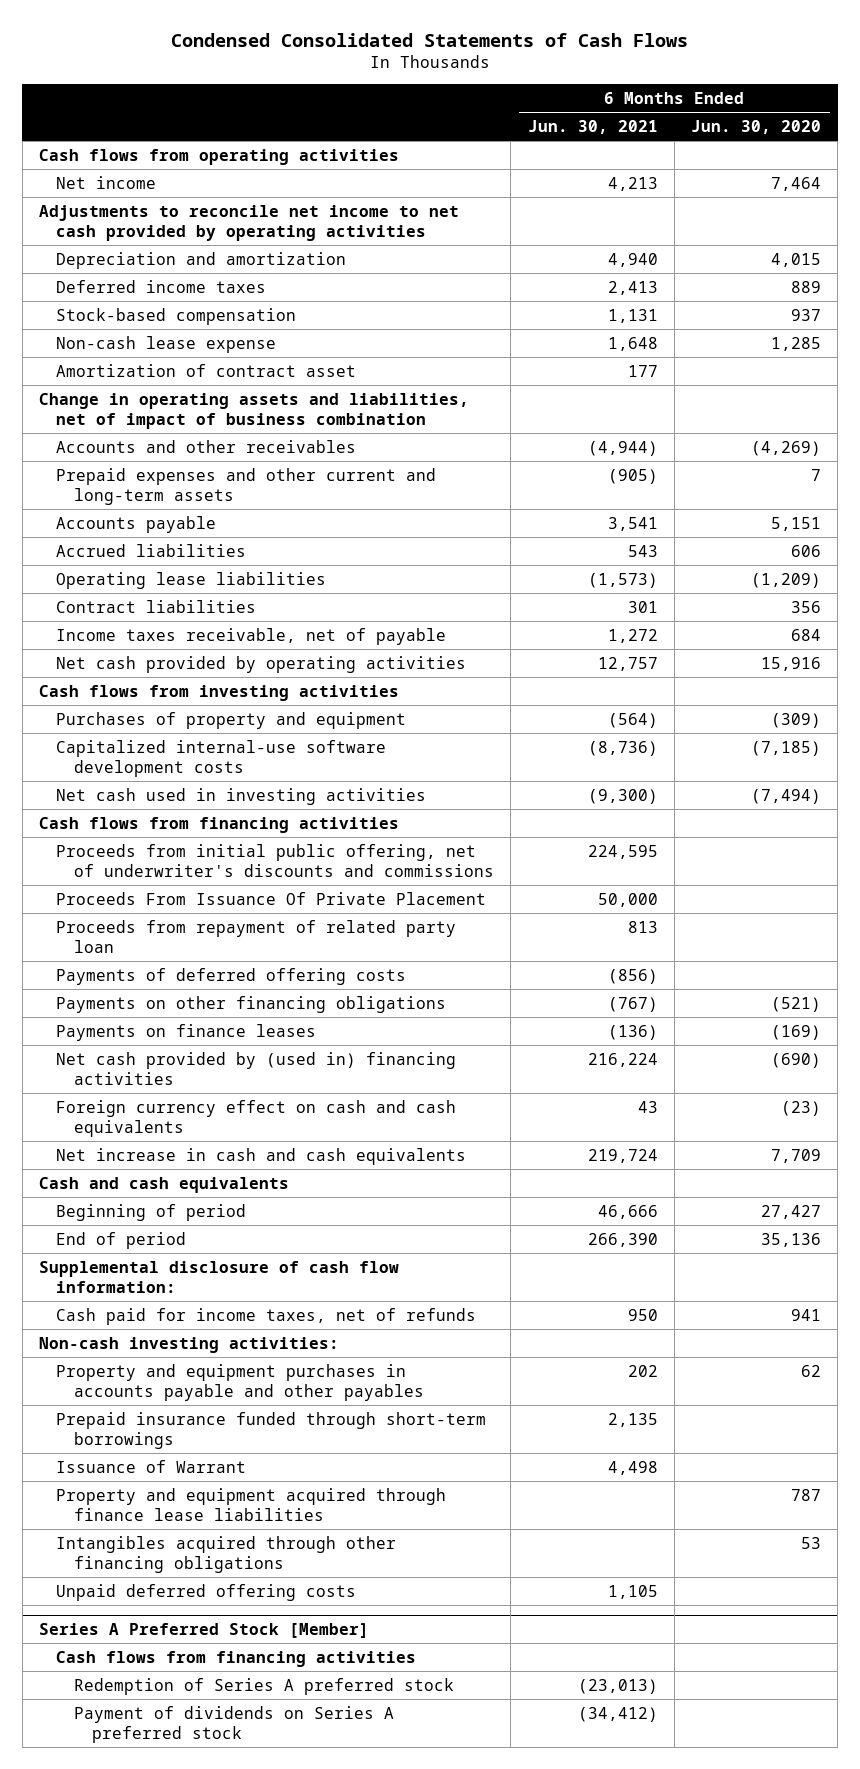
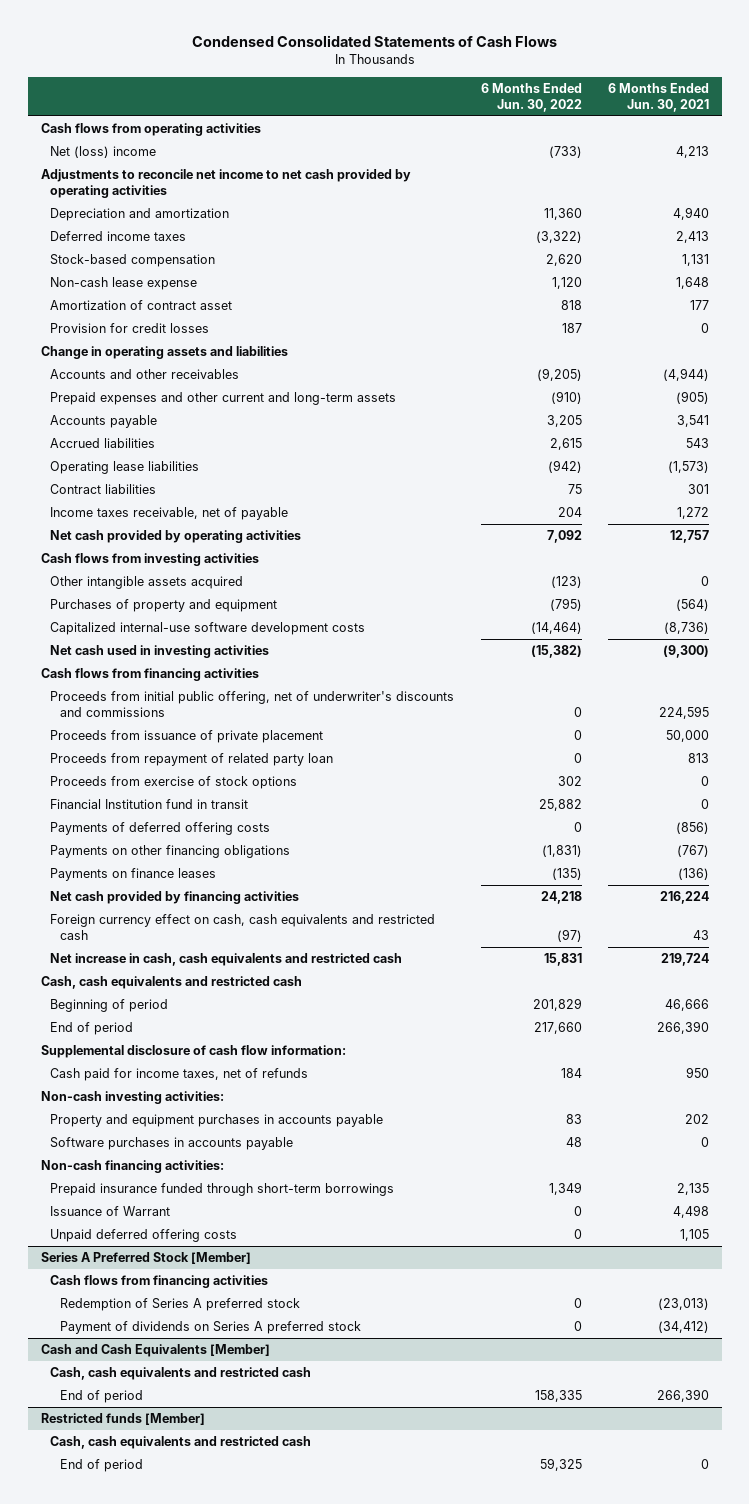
- | 6 Months Ended Jun. 30, 2021 | 6 Months Ended Jun. 30, 2020
+ | 6 Months Ended Jun. 30, 2022 | 6 Months Ended Jun. 30, 2021
- Net income | 4,213 | 7,464
+ Net (loss) income | (733) | 4,213
- Change in operating assets and liabilities, net of impact of business combination
+ Provision for credit losses | 187 | 0
+ Change in operating assets and liabilities
+ Other intangible assets acquired | (123) | 0
- Proceeds From Issuance Of Private Placement | 50,000 |
+ Proceeds from issuance of private placement | 0 | 50,000
+ Proceeds from exercise of stock options | 302 | 0
+ Financial Institution fund in transit | 25,882 | 0
- Net cash provided by (used in) financing activities | 216,224 | (690)
- Foreign currency effect on cash and cash equivalents | 43 | (23)
- Net increase in cash and cash equivalents | 219,724 | 7,709
- Cash and cash equivalents
+ Net cash provided by financing activities | 24,218 | 216,224
+ Foreign currency effect on cash, cash equivalents and restricted cash | (97) | 43
+ Net increase in cash, cash equivalents and restricted cash | 15,831 | 219,724
+ Cash, cash equivalents and restricted cash
- Property and equipment purchases in accounts payable and other payables | 202 | 62
+ Property and equipment purchases in accounts payable | 83 | 202
+ Software purchases in accounts payable | 48 | 0
+ Non-cash financing activities:
- Property and equipment acquired through finance lease liabilities | | 787
- Intangibles acquired through other financing obligations | | 53
+ Cash and Cash Equivalents [Member]
+ Cash, cash equivalents and restricted cash
+ End of period | 158,335 | 266,390
+ Restricted funds [Member]
+ Cash, cash equivalents and restricted cash
+ End of period | 59,325 | 0

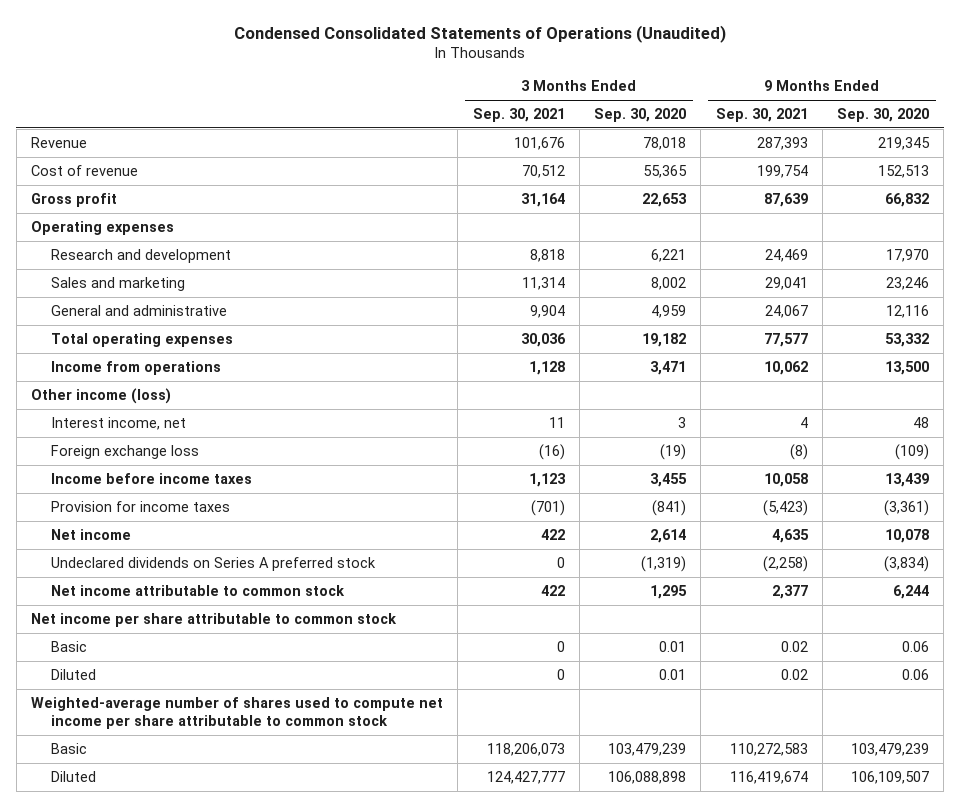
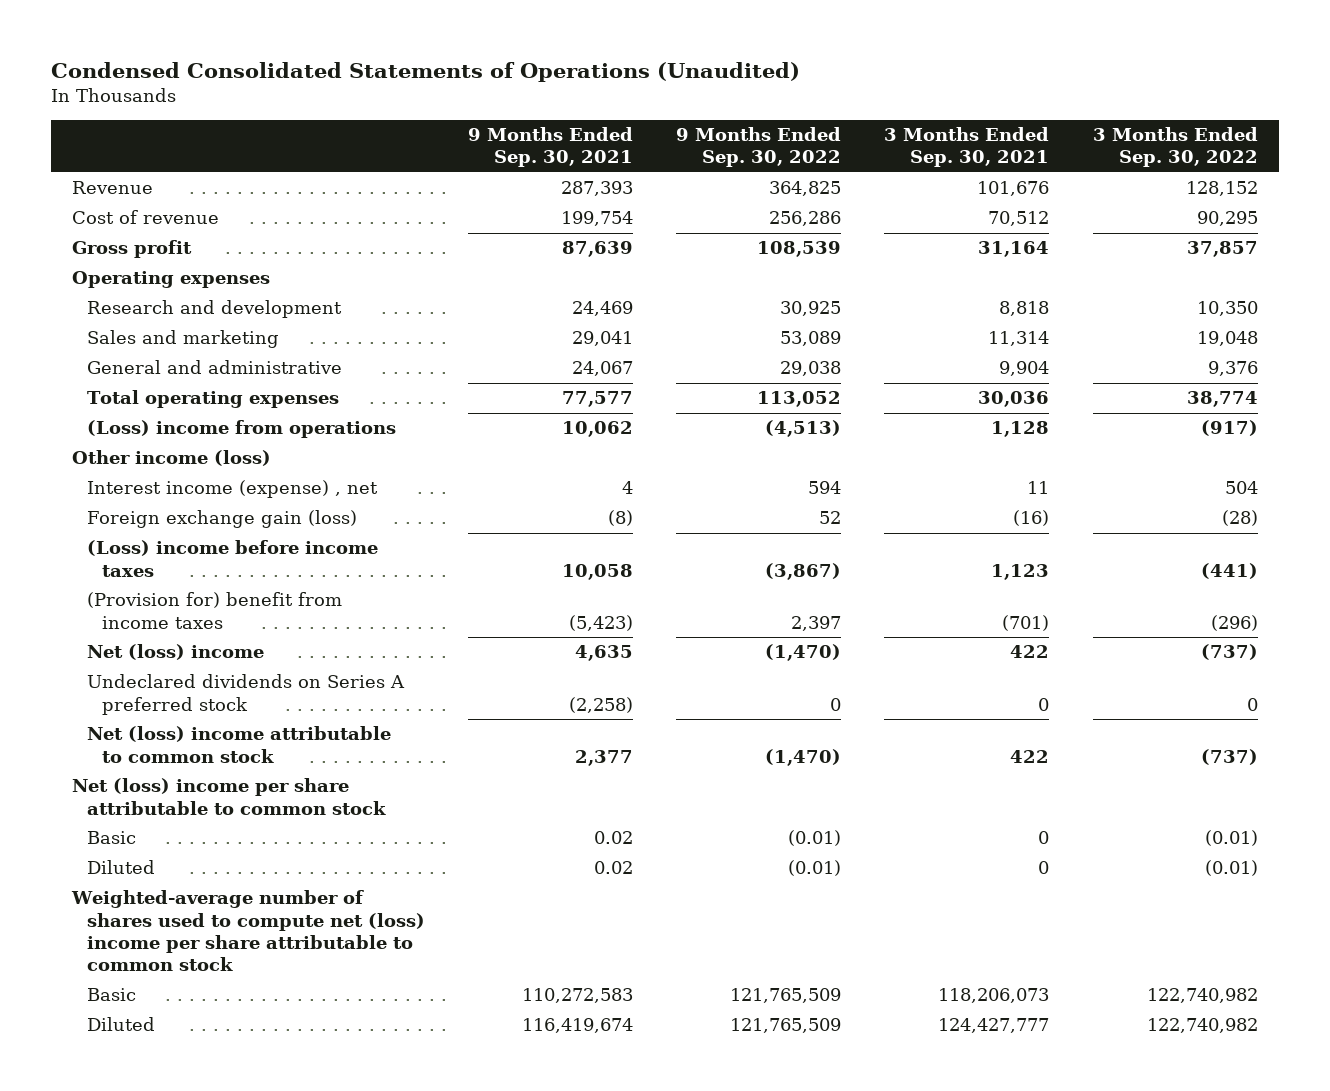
- | 3 Months Ended Sep. 30, 2021 | 3 Months Ended Sep. 30, 2020 | 9 Months Ended Sep. 30, 2021 | 9 Months Ended Sep. 30, 2020
+ | 9 Months Ended Sep. 30, 2021 | 9 Months Ended Sep. 30, 2022 | 3 Months Ended Sep. 30, 2021 | 3 Months Ended Sep. 30, 2022
- Income from operations | 1,128 | 3,471 | 10,062 | 13,500
+ (Loss) income from operations | 10,062 | (4,513) | 1,128 | (917)
- Interest income, net | 11 | 3 | 4 | 48
- Foreign exchange loss | (16) | (19) | (8) | (109)
- Income before income taxes | 1,123 | 3,455 | 10,058 | 13,439
- Provision for income taxes | (701) | (841) | (5,423) | (3,361)
- Net income | 422 | 2,614 | 4,635 | 10,078
+ Interest income (expense) , net | 4 | 594 | 11 | 504
+ Foreign exchange gain (loss) | (8) | 52 | (16) | (28)
+ (Loss) income before income taxes | 10,058 | (3,867) | 1,123 | (441)
+ (Provision for) benefit from income taxes | (5,423) | 2,397 | (701) | (296)
+ Net (loss) income | 4,635 | (1,470) | 422 | (737)
- Net income attributable to common stock | 422 | 1,295 | 2,377 | 6,244
- Net income per share attributable to common stock
+ Net (loss) income attributable to common stock | 2,377 | (1,470) | 422 | (737)
+ Net (loss) income per share attributable to common stock
- Weighted-average number of shares used to compute net income per share attributable to common stock
+ Weighted-average number of shares used to compute net (loss) income per share attributable to common stock

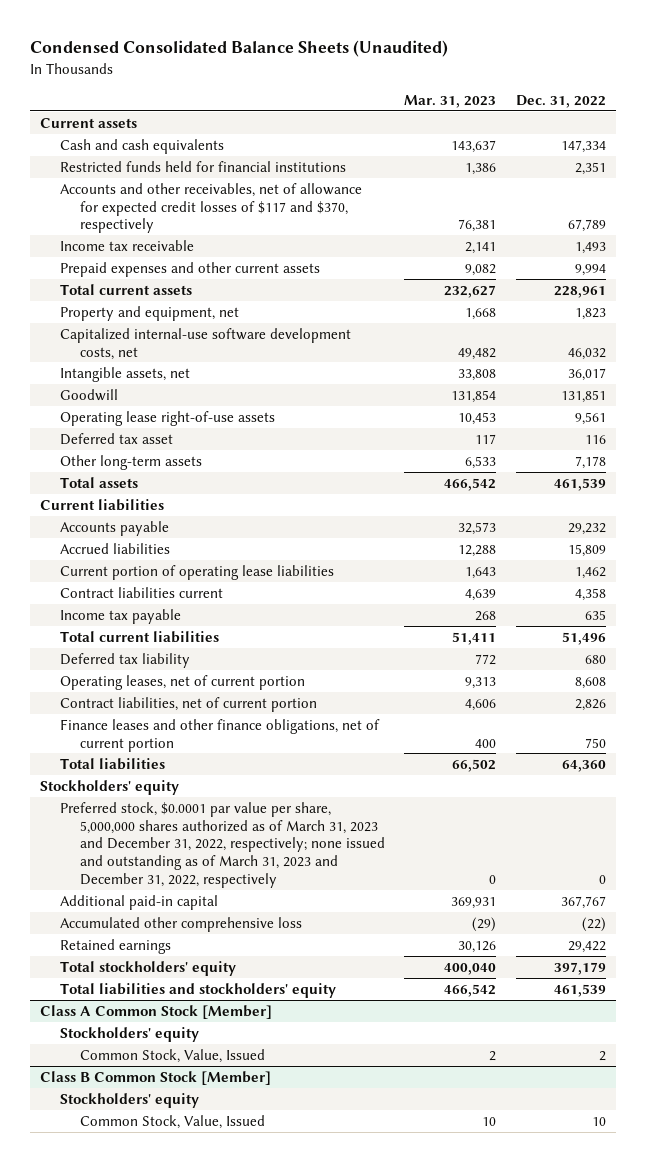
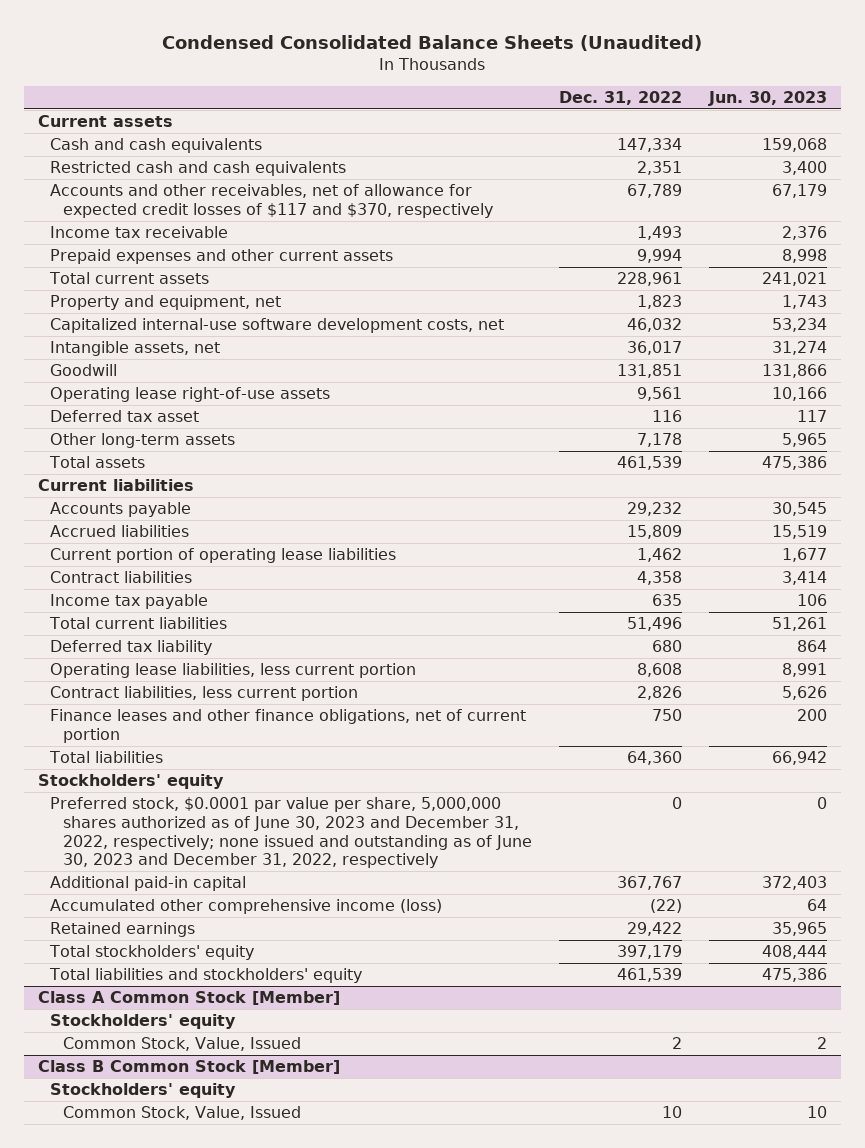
- | Mar. 31, 2023 | Dec. 31, 2022
+ | Dec. 31, 2022 | Jun. 30, 2023
- Restricted funds held for financial institutions | 1,386 | 2,351
+ Restricted cash and cash equivalents | 2,351 | 3,400
- Contract liabilities current | 4,639 | 4,358
+ Contract liabilities | 4,358 | 3,414
- Operating leases, net of current portion | 9,313 | 8,608
- Contract liabilities, net of current portion | 4,606 | 2,826
+ Operating lease liabilities, less current portion | 8,608 | 8,991
+ Contract liabilities, less current portion | 2,826 | 5,626
- Preferred stock, $0.0001 par value per share, 5,000,000 shares authorized as of March 31, 2023 and December 31, 2022, respectively; none issued and outstanding as of March 31, 2023 and December 31, 2022, respectively | 0 | 0
+ Preferred stock, $0.0001 par value per share, 5,000,000 shares authorized as of June 30, 2023 and December 31, 2022, respectively; none issued and outstanding as of June 30, 2023 and December 31, 2022, respectively | 0 | 0
- Accumulated other comprehensive loss | (29) | (22)
+ Accumulated other comprehensive income (loss) | (22) | 64

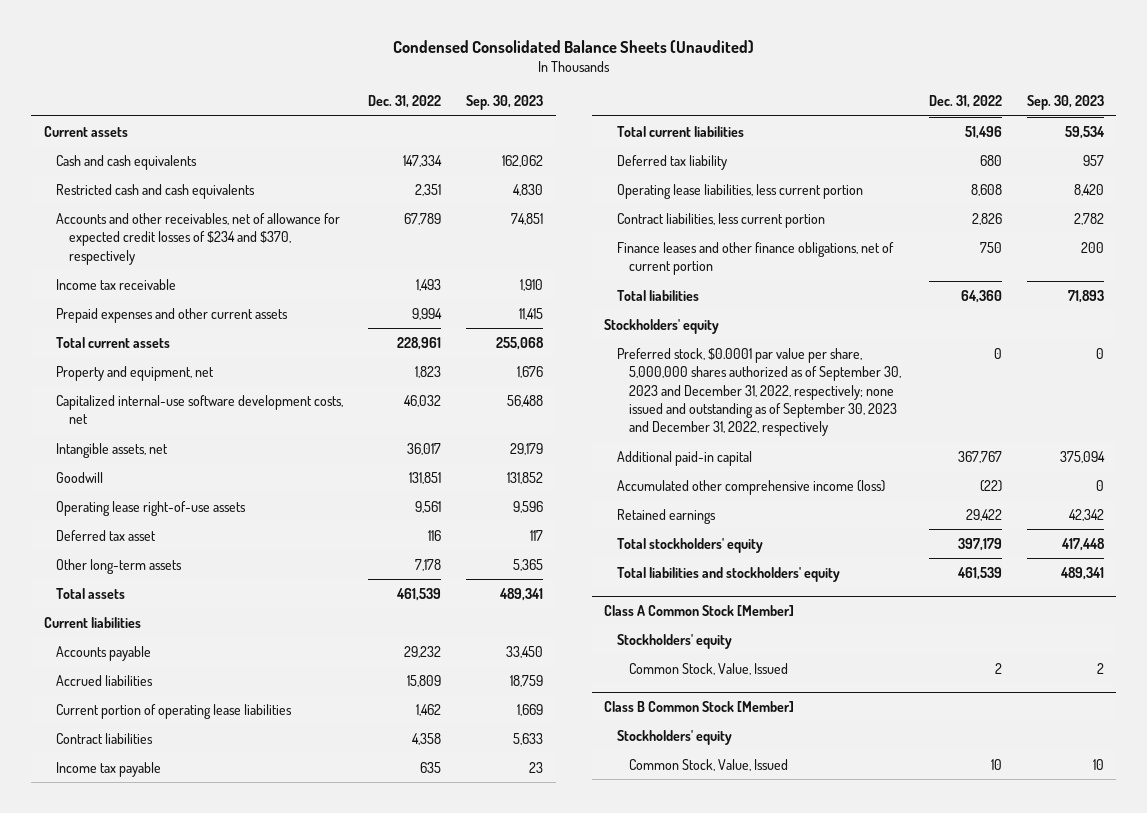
- | Dec. 31, 2022 | Jun. 30, 2023
+ | Dec. 31, 2022 | Sep. 30, 2023
- Accounts and other receivables, net of allowance for expected credit losses of $117 and $370, respectively | 67,789 | 67,179
+ Accounts and other receivables, net of allowance for expected credit losses of $234 and $370, respectively | 67,789 | 74,851
- Preferred stock, $0.0001 par value per share, 5,000,000 shares authorized as of June 30, 2023 and December 31, 2022, respectively; none issued and outstanding as of June 30, 2023 and December 31, 2022, respectively | 0 | 0
+ Preferred stock, $0.0001 par value per share, 5,000,000 shares authorized as of September 30, 2023 and December 31, 2022, respectively; none issued and outstanding as of September 30, 2023 and December 31, 2022, respectively | 0 | 0

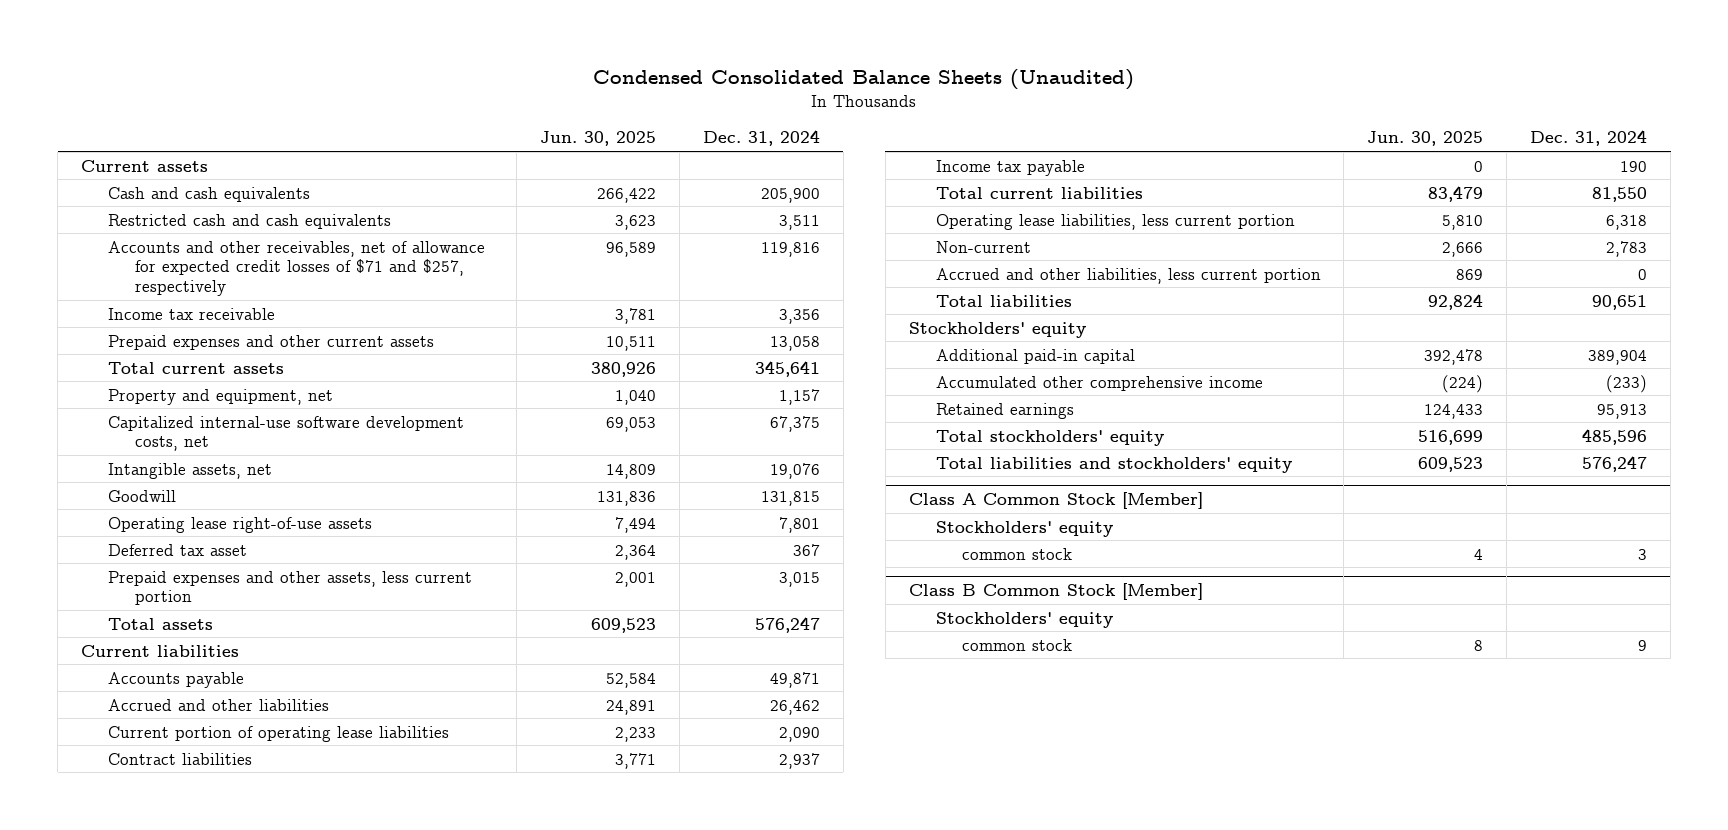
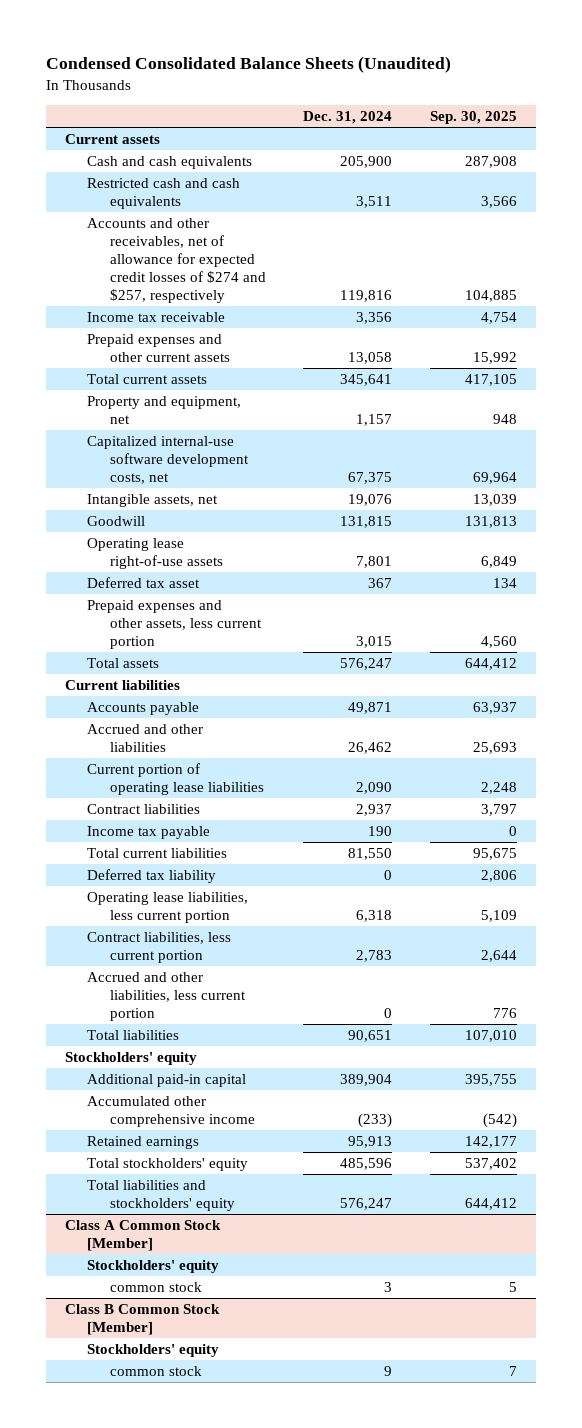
- | Jun. 30, 2025 | Dec. 31, 2024
+ | Dec. 31, 2024 | Sep. 30, 2025
- Accounts and other receivables, net of allowance for expected credit losses of $71 and $257, respectively | 96,589 | 119,816
+ Accounts and other receivables, net of allowance for expected credit losses of $274 and $257, respectively | 119,816 | 104,885
+ Deferred tax liability | 0 | 2,806
- Non-current | 2,666 | 2,783
+ Contract liabilities, less current portion | 2,783 | 2,644

